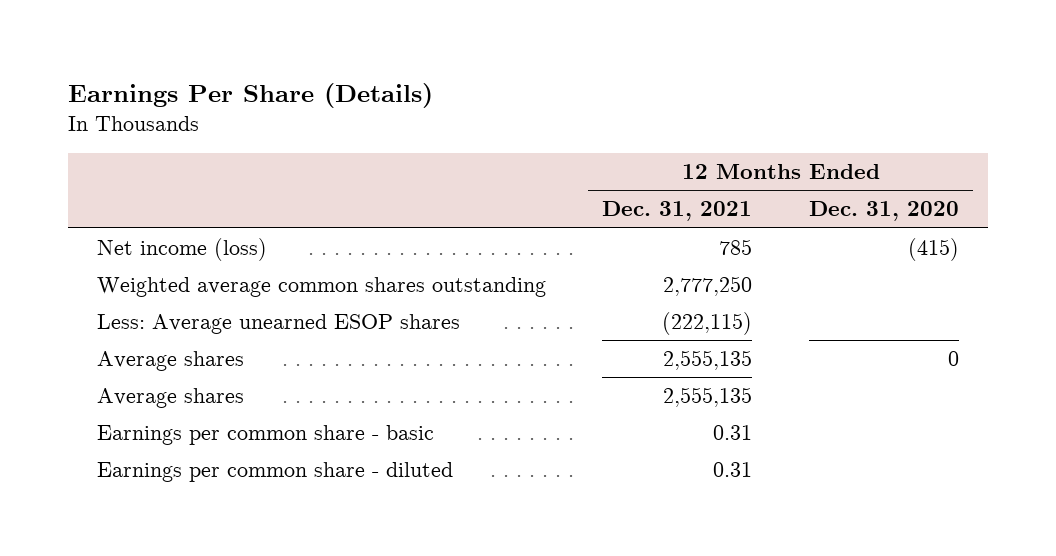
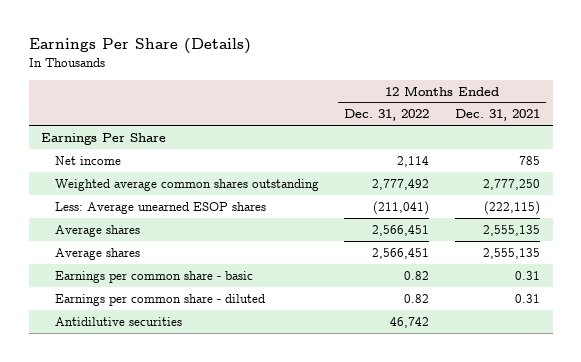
- | 12 Months Ended Dec. 31, 2021 | 12 Months Ended Dec. 31, 2020
+ | 12 Months Ended Dec. 31, 2022 | 12 Months Ended Dec. 31, 2021
- Net income (loss) | 785 | (415)
+ Earnings Per Share
+ Net income | 2,114 | 785
+ Antidilutive securities | 46,742 |

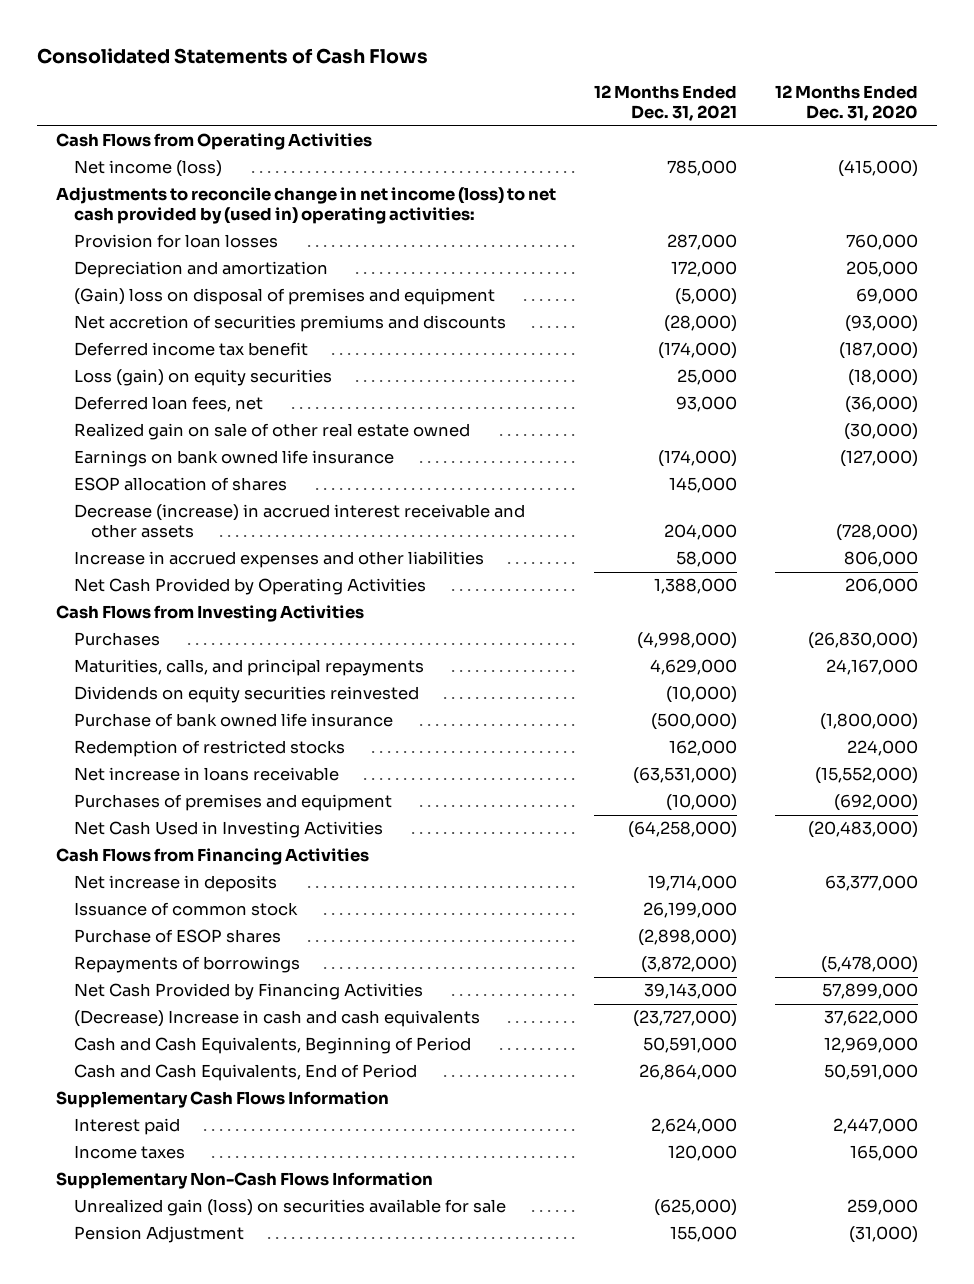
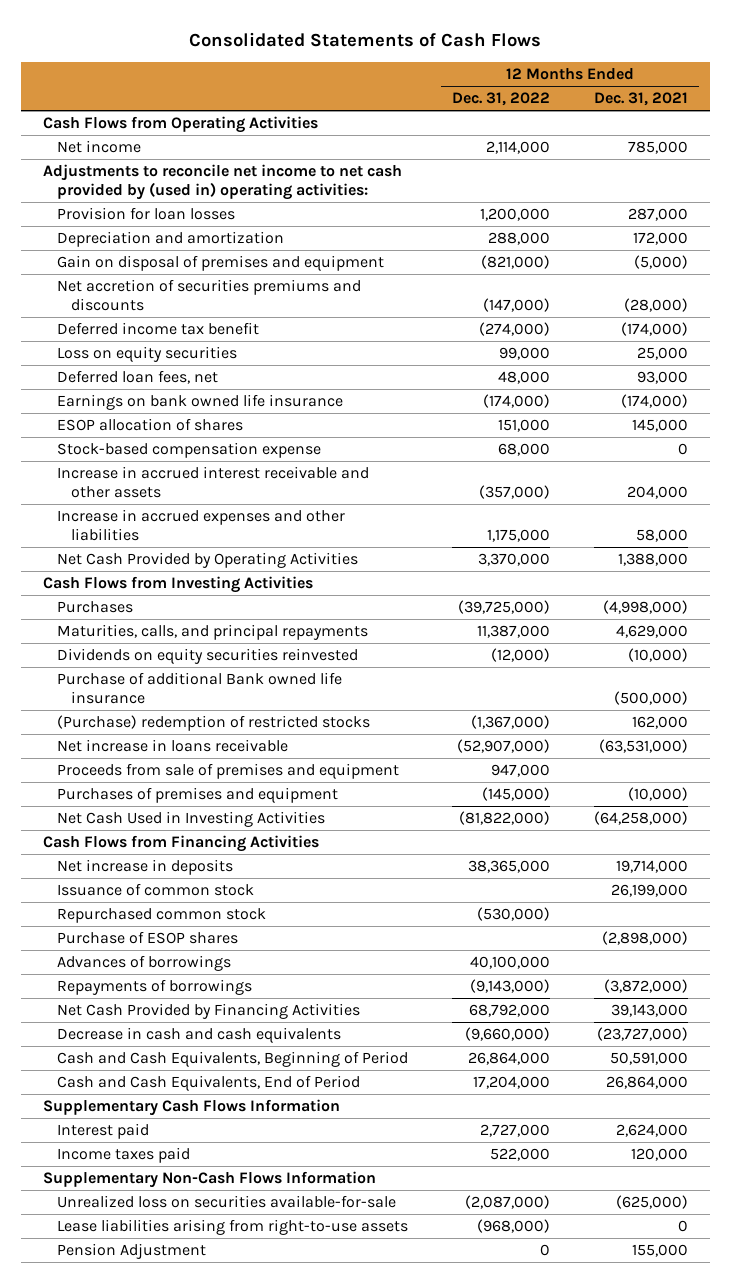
- | 12 Months Ended Dec. 31, 2021 | 12 Months Ended Dec. 31, 2020
+ | 12 Months Ended Dec. 31, 2022 | 12 Months Ended Dec. 31, 2021
- Net income (loss) | 785,000 | (415,000)
- Adjustments to reconcile change in net income (loss) to net cash provided by (used in) operating activities:
+ Net income | 2,114,000 | 785,000
+ Adjustments to reconcile net income to net cash provided by (used in) operating activities:
- (Gain) loss on disposal of premises and equipment | (5,000) | 69,000
+ Gain on disposal of premises and equipment | (821,000) | (5,000)
- Loss (gain) on equity securities | 25,000 | (18,000)
+ Loss on equity securities | 99,000 | 25,000
- Realized gain on sale of other real estate owned | | (30,000)
- Decrease (increase) in accrued interest receivable and other assets | 204,000 | (728,000)
+ Stock-based compensation expense | 68,000 | 0
+ Increase in accrued interest receivable and other assets | (357,000) | 204,000
- Purchase of bank owned life insurance | (500,000) | (1,800,000)
- Redemption of restricted stocks | 162,000 | 224,000
+ Purchase of additional Bank owned life insurance | | (500,000)
+ (Purchase) redemption of restricted stocks | (1,367,000) | 162,000
+ Proceeds from sale of premises and equipment | 947,000 |
+ Repurchased common stock | (530,000) |
+ Advances of borrowings | 40,100,000 |
- (Decrease) Increase in cash and cash equivalents | (23,727,000) | 37,622,000
+ Decrease in cash and cash equivalents | (9,660,000) | (23,727,000)
- Income taxes | 120,000 | 165,000
+ Income taxes paid | 522,000 | 120,000
- Unrealized gain (loss) on securities available for sale | (625,000) | 259,000
+ Unrealized loss on securities available-for-sale | (2,087,000) | (625,000)
+ Lease liabilities arising from right-to-use assets | (968,000) | 0

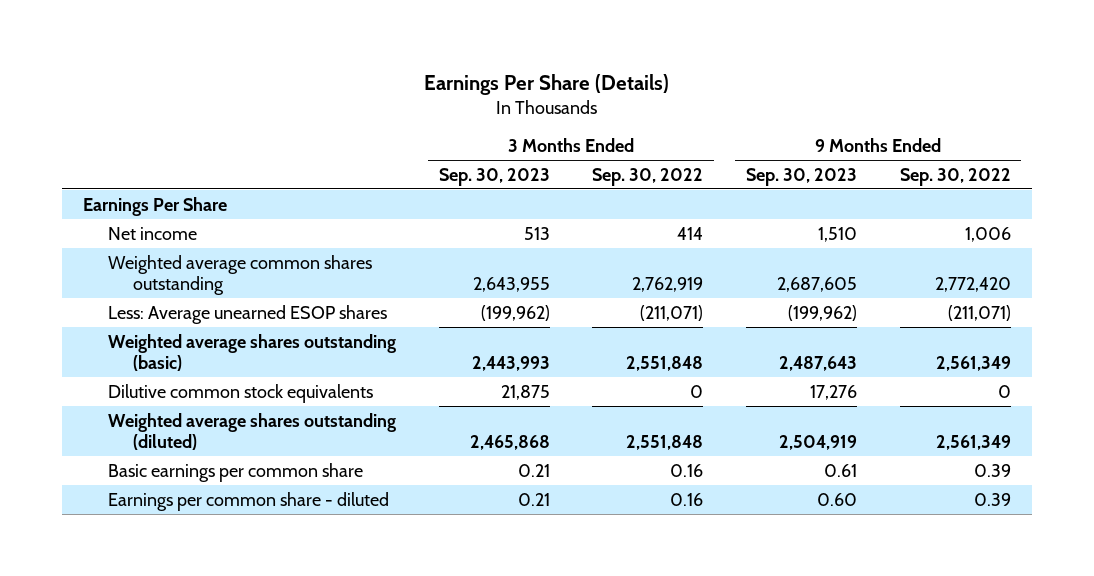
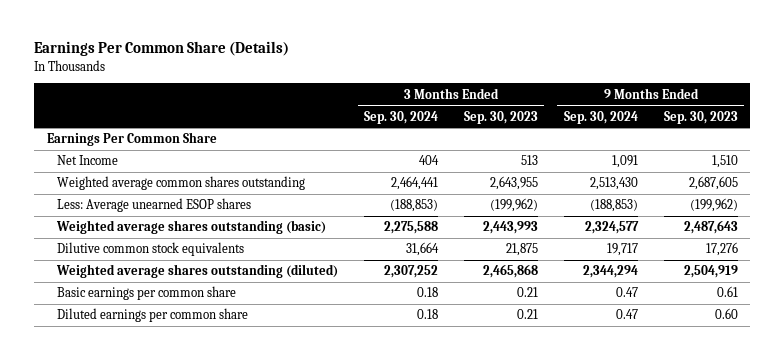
- Earnings Per Share (Details)
+ Earnings Per Common Share (Details)
- | 3 Months Ended Sep. 30, 2023 | 3 Months Ended Sep. 30, 2022 | 9 Months Ended Sep. 30, 2023 | 9 Months Ended Sep. 30, 2022
+ | 3 Months Ended Sep. 30, 2024 | 3 Months Ended Sep. 30, 2023 | 9 Months Ended Sep. 30, 2024 | 9 Months Ended Sep. 30, 2023
- Earnings Per Share
- Net income | 513 | 414 | 1,510 | 1,006
+ Earnings Per Common Share
+ Net Income | 404 | 513 | 1,091 | 1,510
- Earnings per common share - diluted | 0.21 | 0.16 | 0.60 | 0.39
+ Diluted earnings per common share | 0.18 | 0.21 | 0.47 | 0.60

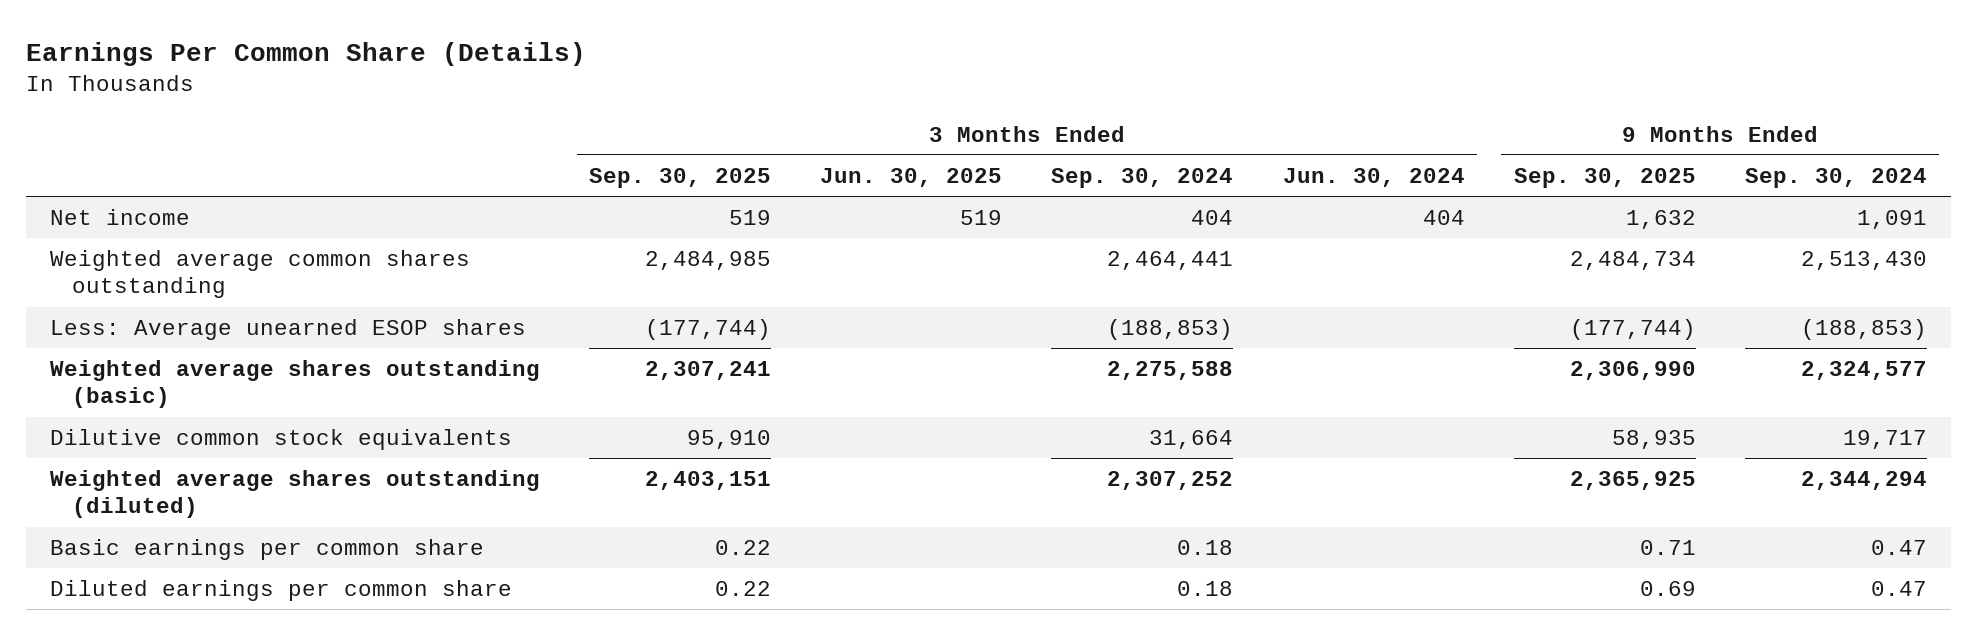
- | 3 Months Ended Sep. 30, 2024 | 3 Months Ended Sep. 30, 2023 | 9 Months Ended Sep. 30, 2024 | 9 Months Ended Sep. 30, 2023
+ | 3 Months Ended Sep. 30, 2025 | 3 Months Ended Jun. 30, 2025 | 3 Months Ended Sep. 30, 2024 | 3 Months Ended Jun. 30, 2024 | 9 Months Ended Sep. 30, 2025 | 9 Months Ended Sep. 30, 2024
- Earnings Per Common Share
- Net Income | 404 | 513 | 1,091 | 1,510
+ Net income | 519 | 519 | 404 | 404 | 1,632 | 1,091

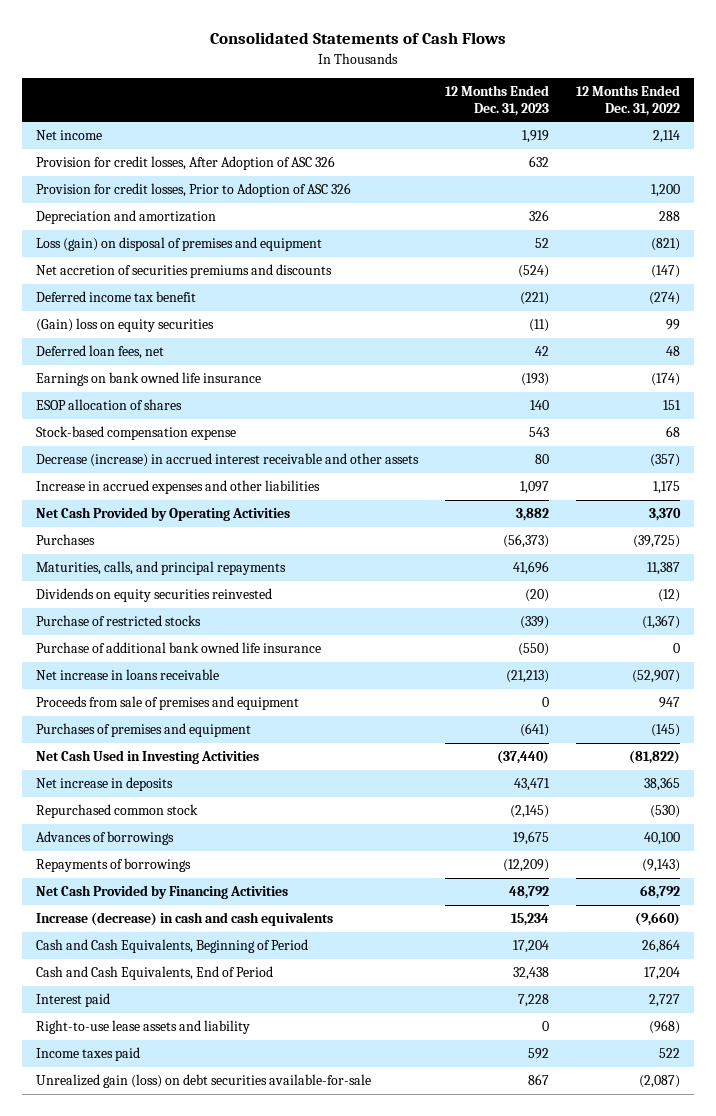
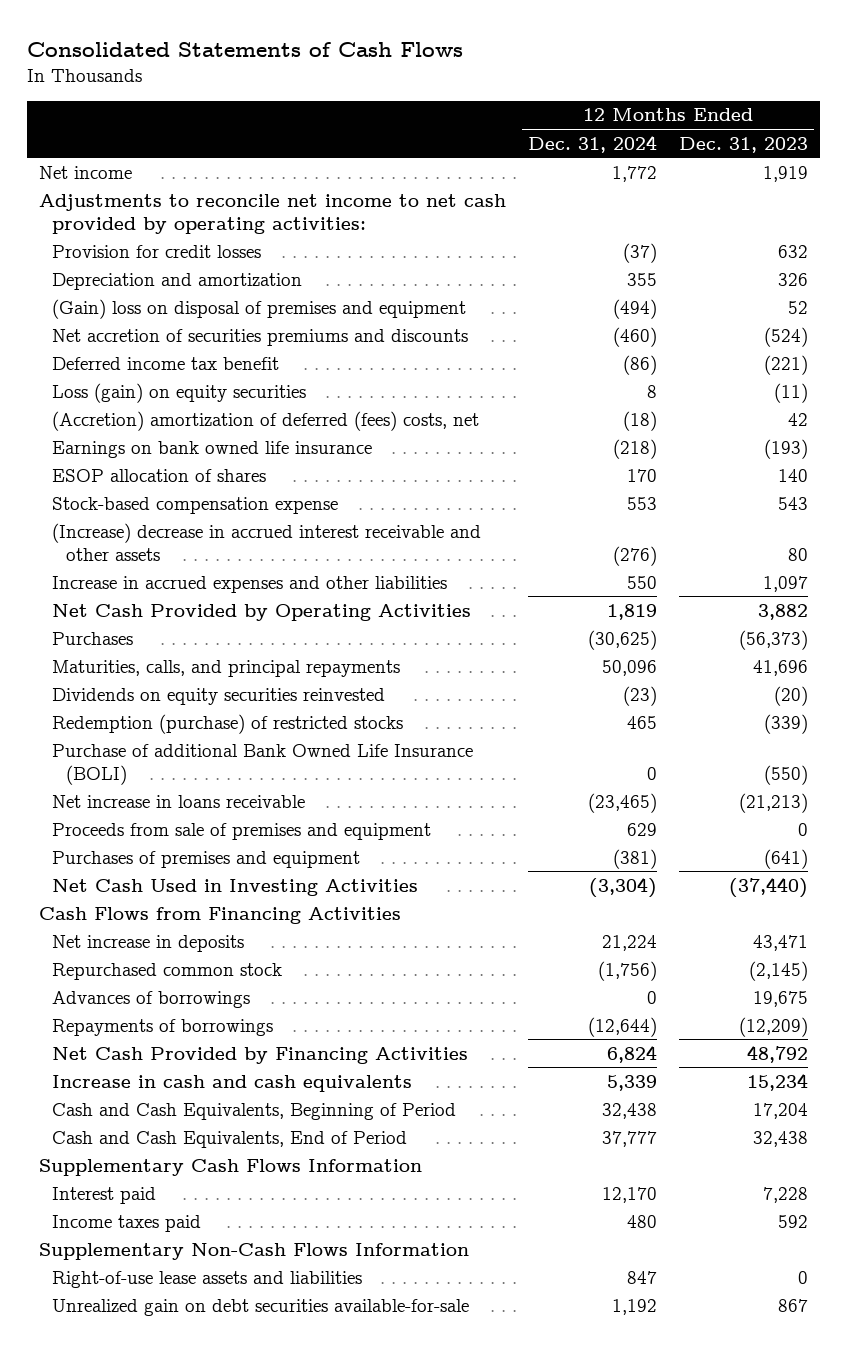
- | 12 Months Ended Dec. 31, 2023 | 12 Months Ended Dec. 31, 2022
+ | 12 Months Ended Dec. 31, 2024 | 12 Months Ended Dec. 31, 2023
- Provision for credit losses, After Adoption of ASC 326 | 632 |
- Provision for credit losses, Prior to Adoption of ASC 326 | | 1,200
+ Adjustments to reconcile net income to net cash provided by operating activities:
+ Provision for credit losses | (37) | 632
- Loss (gain) on disposal of premises and equipment | 52 | (821)
+ (Gain) loss on disposal of premises and equipment | (494) | 52
- (Gain) loss on equity securities | (11) | 99
- Deferred loan fees, net | 42 | 48
+ Loss (gain) on equity securities | 8 | (11)
+ (Accretion) amortization of deferred (fees) costs, net | (18) | 42
- Decrease (increase) in accrued interest receivable and other assets | 80 | (357)
+ (Increase) decrease in accrued interest receivable and other assets | (276) | 80
- Purchase of restricted stocks | (339) | (1,367)
- Purchase of additional bank owned life insurance | (550) | 0
+ Redemption (purchase) of restricted stocks | 465 | (339)
+ Purchase of additional Bank Owned Life Insurance (BOLI) | 0 | (550)
+ Cash Flows from Financing Activities
- Increase (decrease) in cash and cash equivalents | 15,234 | (9,660)
+ Increase in cash and cash equivalents | 5,339 | 15,234
+ Supplementary Cash Flows Information
- Right-to-use lease assets and liability | 0 | (968)
- Unrealized gain (loss) on debt securities available-for-sale | 867 | (2,087)
+ Supplementary Non-Cash Flows Information
+ Right-of-use lease assets and liabilities | 847 | 0
+ Unrealized gain on debt securities available-for-sale | 1,192 | 867

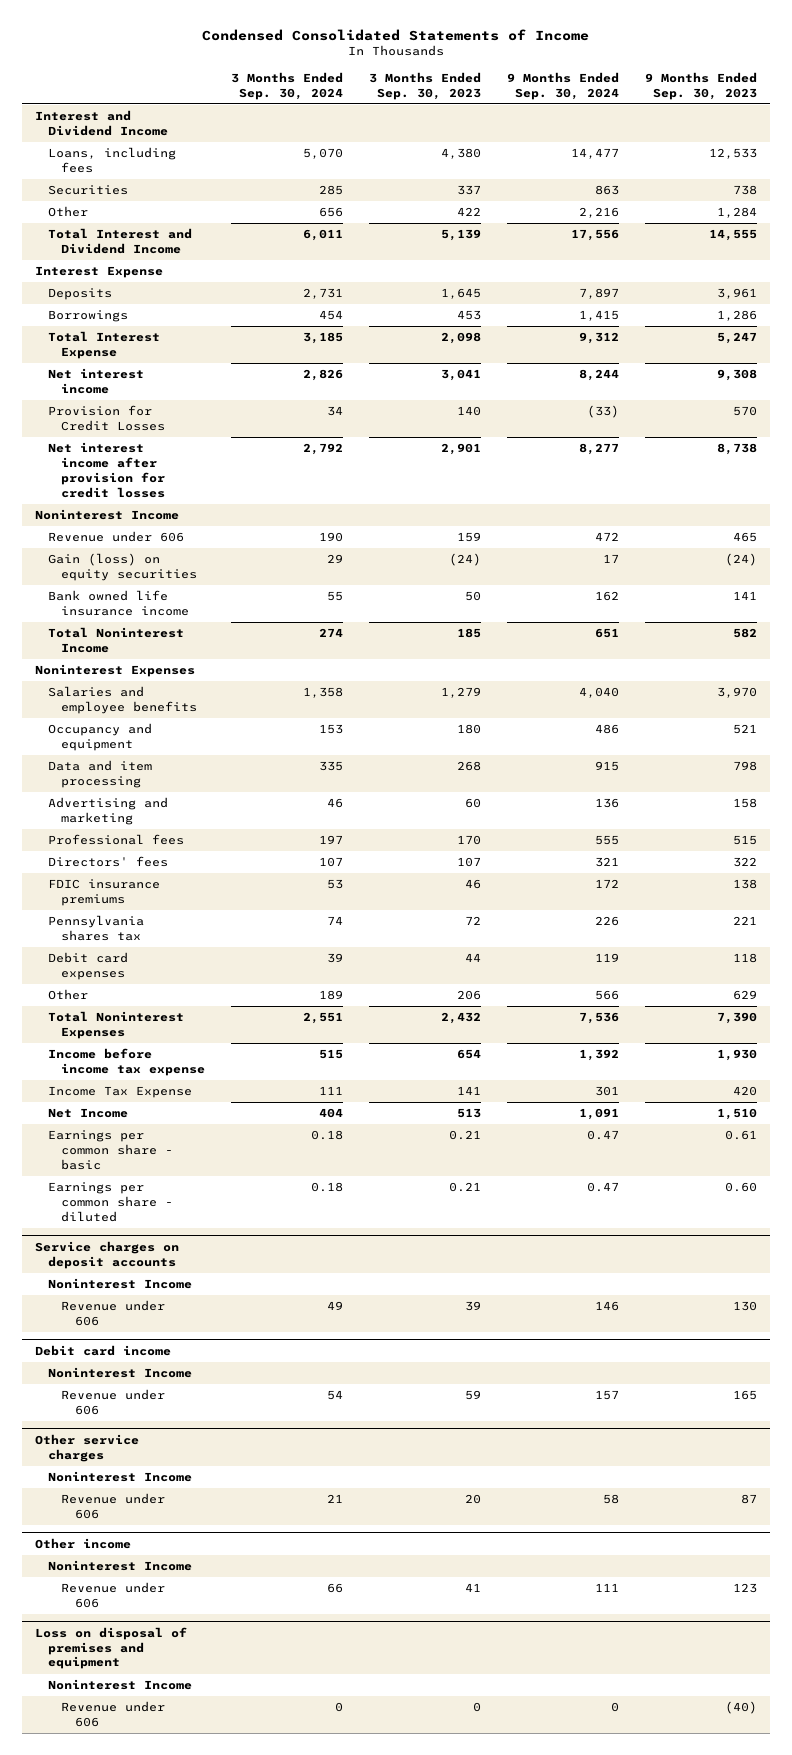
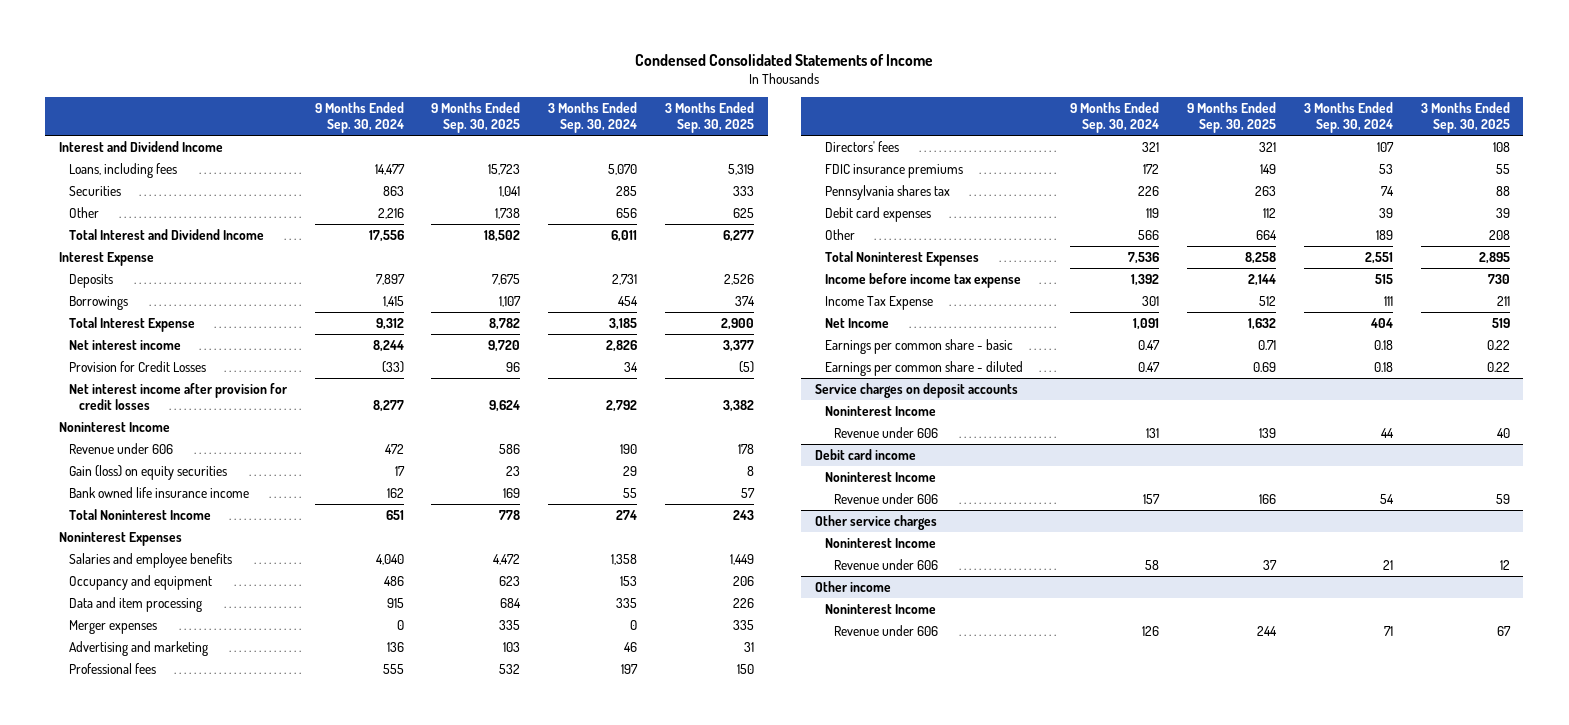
- | 3 Months Ended Sep. 30, 2024 | 3 Months Ended Sep. 30, 2023 | 9 Months Ended Sep. 30, 2024 | 9 Months Ended Sep. 30, 2023
+ | 9 Months Ended Sep. 30, 2024 | 9 Months Ended Sep. 30, 2025 | 3 Months Ended Sep. 30, 2024 | 3 Months Ended Sep. 30, 2025
+ Merger expenses | 0 | 335 | 0 | 335
@ Service charges on deposit accounts
- Revenue under 606 | 49 | 39 | 146 | 130
+ Revenue under 606 | 131 | 139 | 44 | 40
@ Other income
- Revenue under 606 | 66 | 41 | 111 | 123
- Loss on disposal of premises and equipment
- Noninterest Income
- Revenue under 606 | 0 | 0 | 0 | (40)
@ Other income
+ Revenue under 606 | 126 | 244 | 71 | 67

